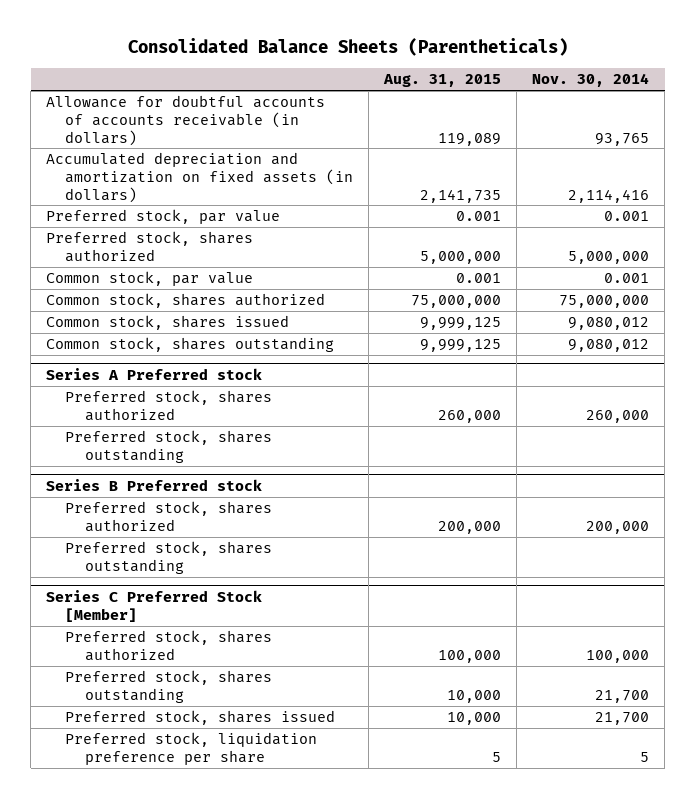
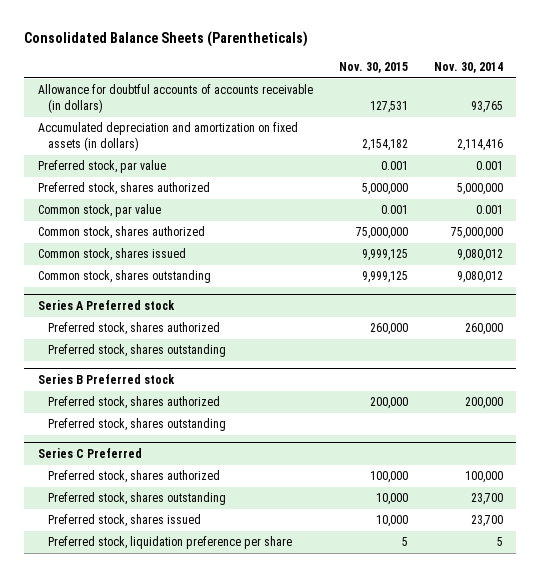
- | Aug. 31, 2015 | Nov. 30, 2014
+ | Nov. 30, 2015 | Nov. 30, 2014
- Series C Preferred Stock [Member]
+ Series C Preferred
- Preferred stock, shares outstanding | 10,000 | 21,700
- Preferred stock, shares issued | 10,000 | 21,700
+ Preferred stock, shares outstanding | 10,000 | 23,700
+ Preferred stock, shares issued | 10,000 | 23,700

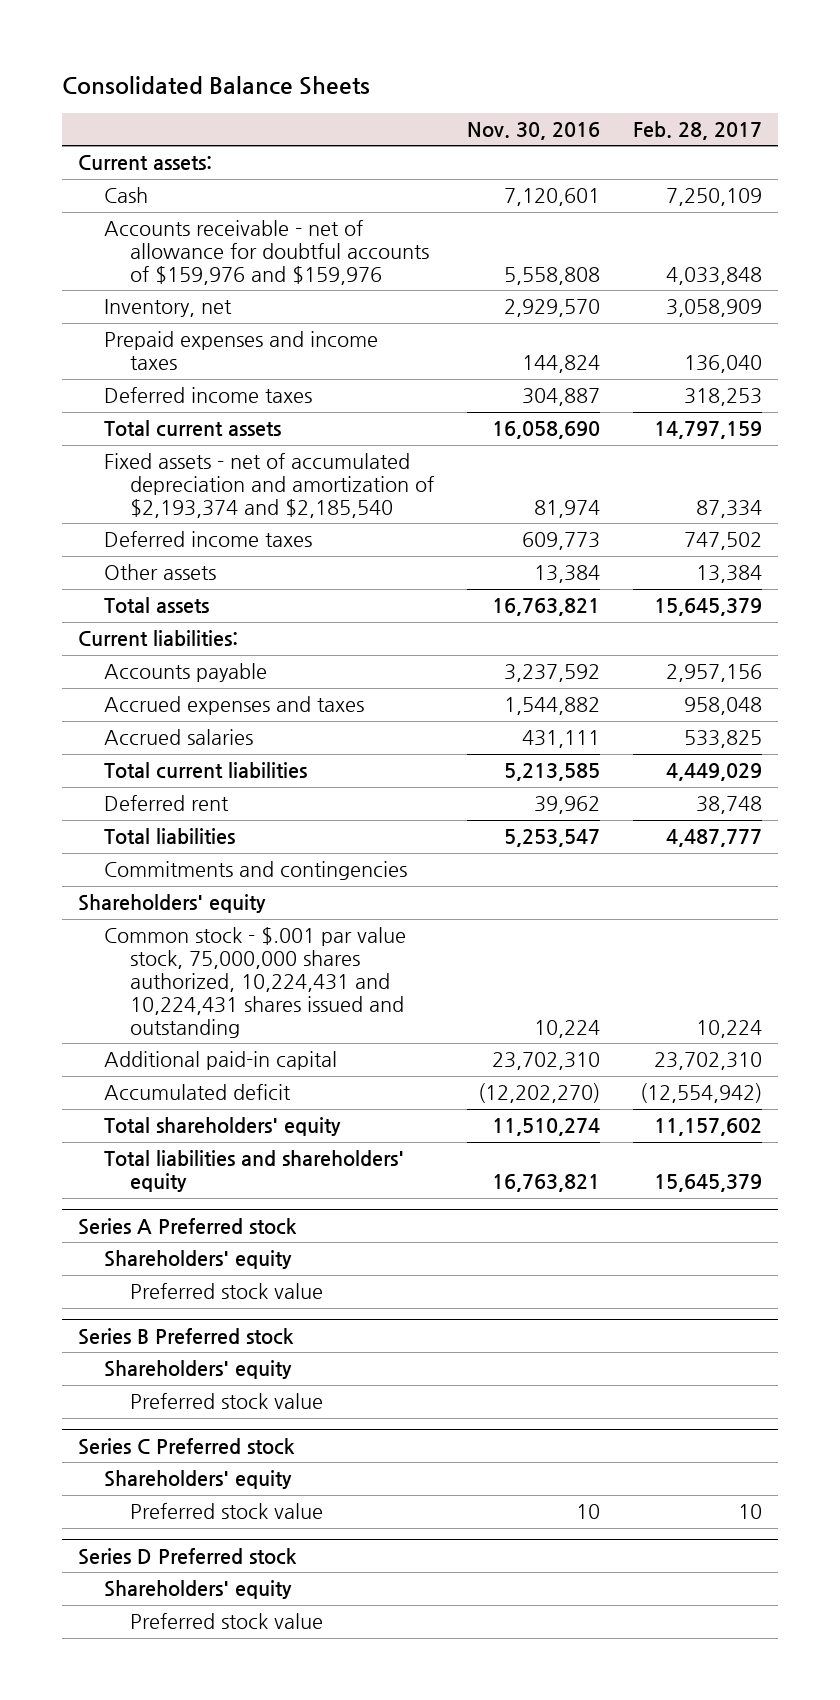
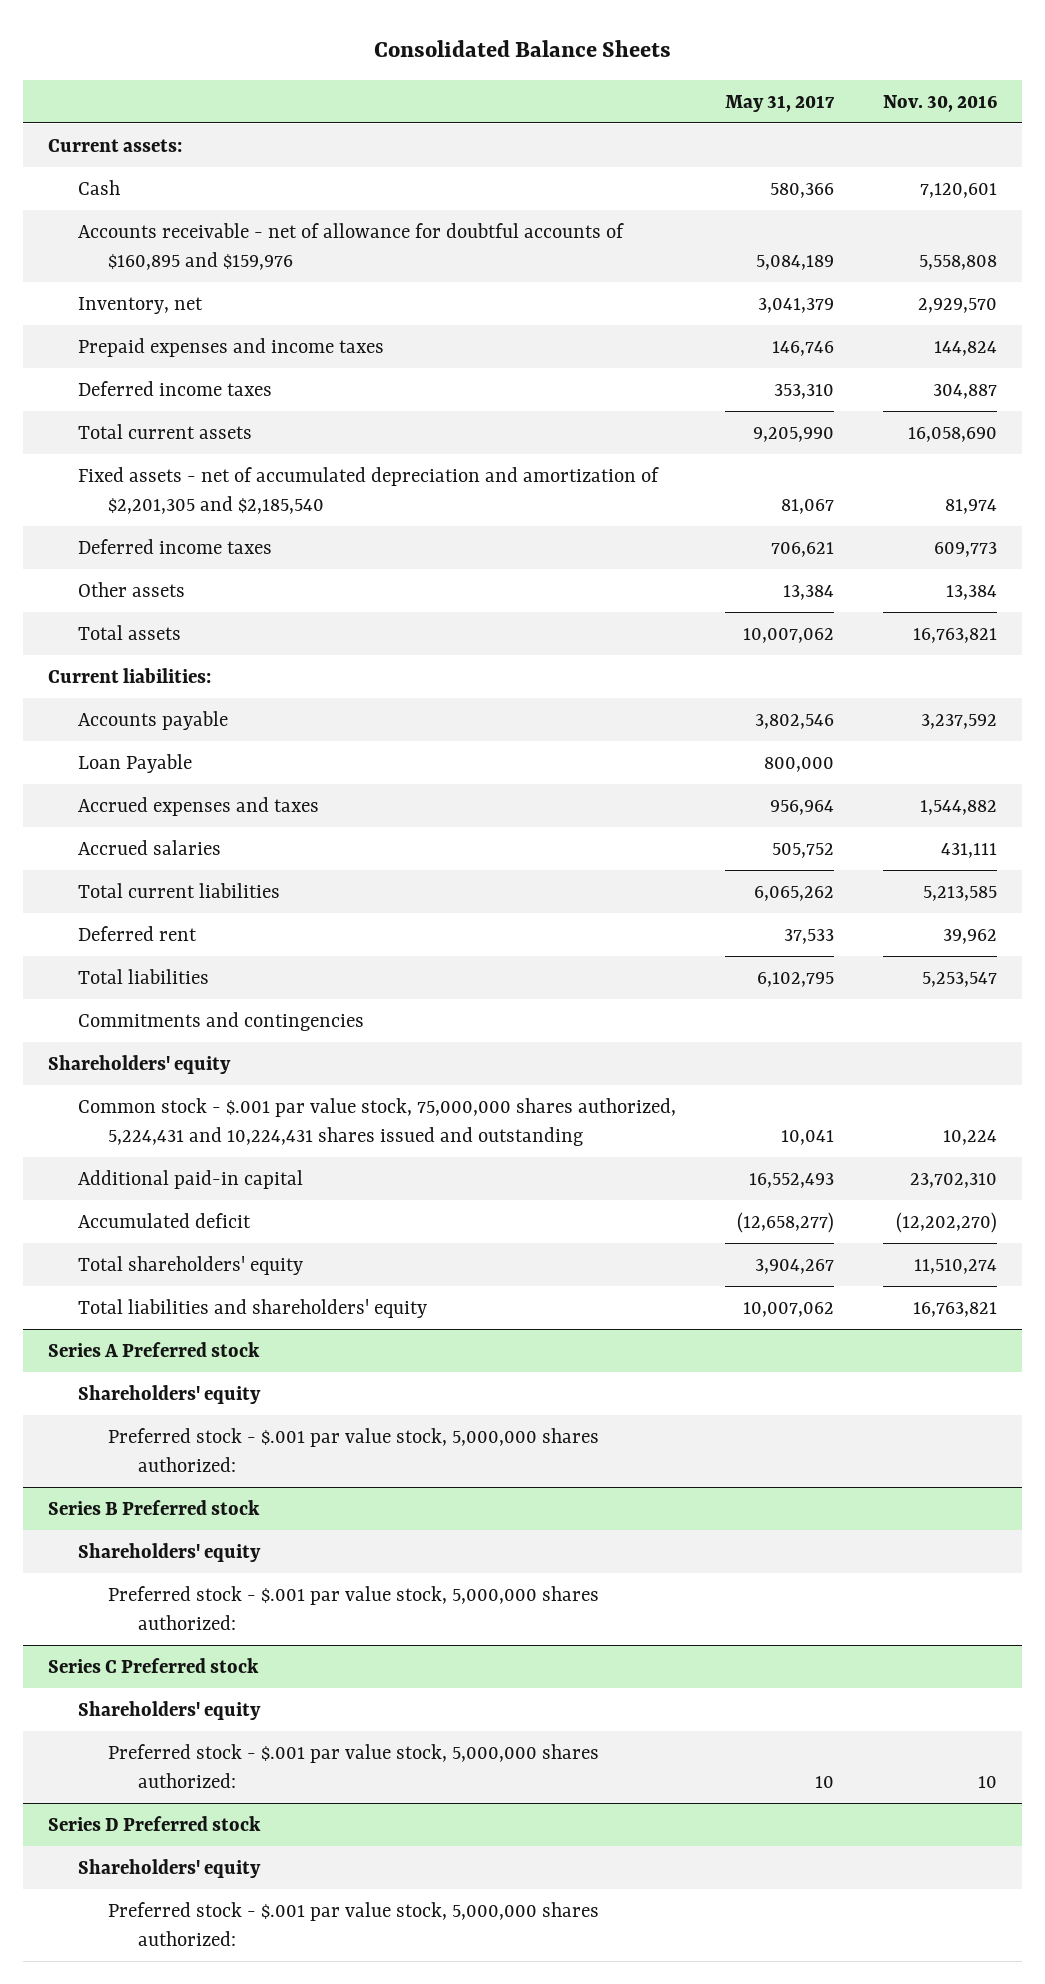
- | Nov. 30, 2016 | Feb. 28, 2017
+ | May 31, 2017 | Nov. 30, 2016
- Accounts receivable - net of allowance for doubtful accounts of $159,976 and $159,976 | 5,558,808 | 4,033,848
+ Accounts receivable - net of allowance for doubtful accounts of $160,895 and $159,976 | 5,084,189 | 5,558,808
- Fixed assets - net of accumulated depreciation and amortization of $2,193,374 and $2,185,540 | 81,974 | 87,334
+ Fixed assets - net of accumulated depreciation and amortization of $2,201,305 and $2,185,540 | 81,067 | 81,974
+ Loan Payable | 800,000 |
- Common stock - $.001 par value stock, 75,000,000 shares authorized, 10,224,431 and 10,224,431 shares issued and outstanding | 10,224 | 10,224
+ Common stock - $.001 par value stock, 75,000,000 shares authorized, 5,224,431 and 10,224,431 shares issued and outstanding | 10,041 | 10,224
@ Series A Preferred stock
- Preferred stock value
+ Preferred stock - $.001 par value stock, 5,000,000 shares authorized:
@ Series B Preferred stock
- Preferred stock value
+ Preferred stock - $.001 par value stock, 5,000,000 shares authorized:
@ Series C Preferred stock
- Preferred stock value | 10 | 10
+ Preferred stock - $.001 par value stock, 5,000,000 shares authorized: | 10 | 10
@ Series D Preferred stock
- Preferred stock value
+ Preferred stock - $.001 par value stock, 5,000,000 shares authorized:

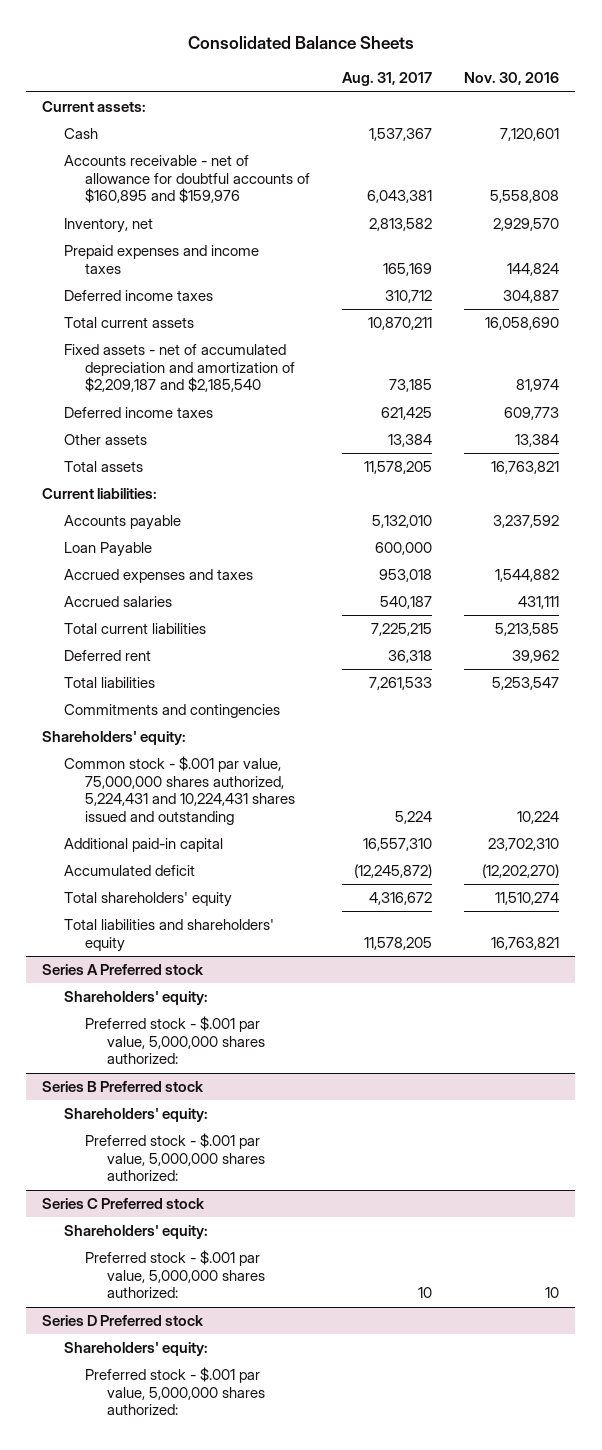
- | May 31, 2017 | Nov. 30, 2016
+ | Aug. 31, 2017 | Nov. 30, 2016
- Fixed assets - net of accumulated depreciation and amortization of $2,201,305 and $2,185,540 | 81,067 | 81,974
+ Fixed assets - net of accumulated depreciation and amortization of $2,209,187 and $2,185,540 | 73,185 | 81,974
- Shareholders' equity
- Common stock - $.001 par value stock, 75,000,000 shares authorized, 5,224,431 and 10,224,431 shares issued and outstanding | 10,041 | 10,224
+ Shareholders' equity:
+ Common stock - $.001 par value, 75,000,000 shares authorized, 5,224,431 and 10,224,431 shares issued and outstanding | 5,224 | 10,224
@ Series A Preferred stock
- Shareholders' equity
- Preferred stock - $.001 par value stock, 5,000,000 shares authorized:
+ Shareholders' equity:
+ Preferred stock - $.001 par value, 5,000,000 shares authorized:
@ Series B Preferred stock
- Shareholders' equity
- Preferred stock - $.001 par value stock, 5,000,000 shares authorized:
+ Shareholders' equity:
+ Preferred stock - $.001 par value, 5,000,000 shares authorized:
@ Series C Preferred stock
- Shareholders' equity
- Preferred stock - $.001 par value stock, 5,000,000 shares authorized: | 10 | 10
+ Shareholders' equity:
+ Preferred stock - $.001 par value, 5,000,000 shares authorized: | 10 | 10
@ Series D Preferred stock
- Shareholders' equity
- Preferred stock - $.001 par value stock, 5,000,000 shares authorized:
+ Shareholders' equity:
+ Preferred stock - $.001 par value, 5,000,000 shares authorized:

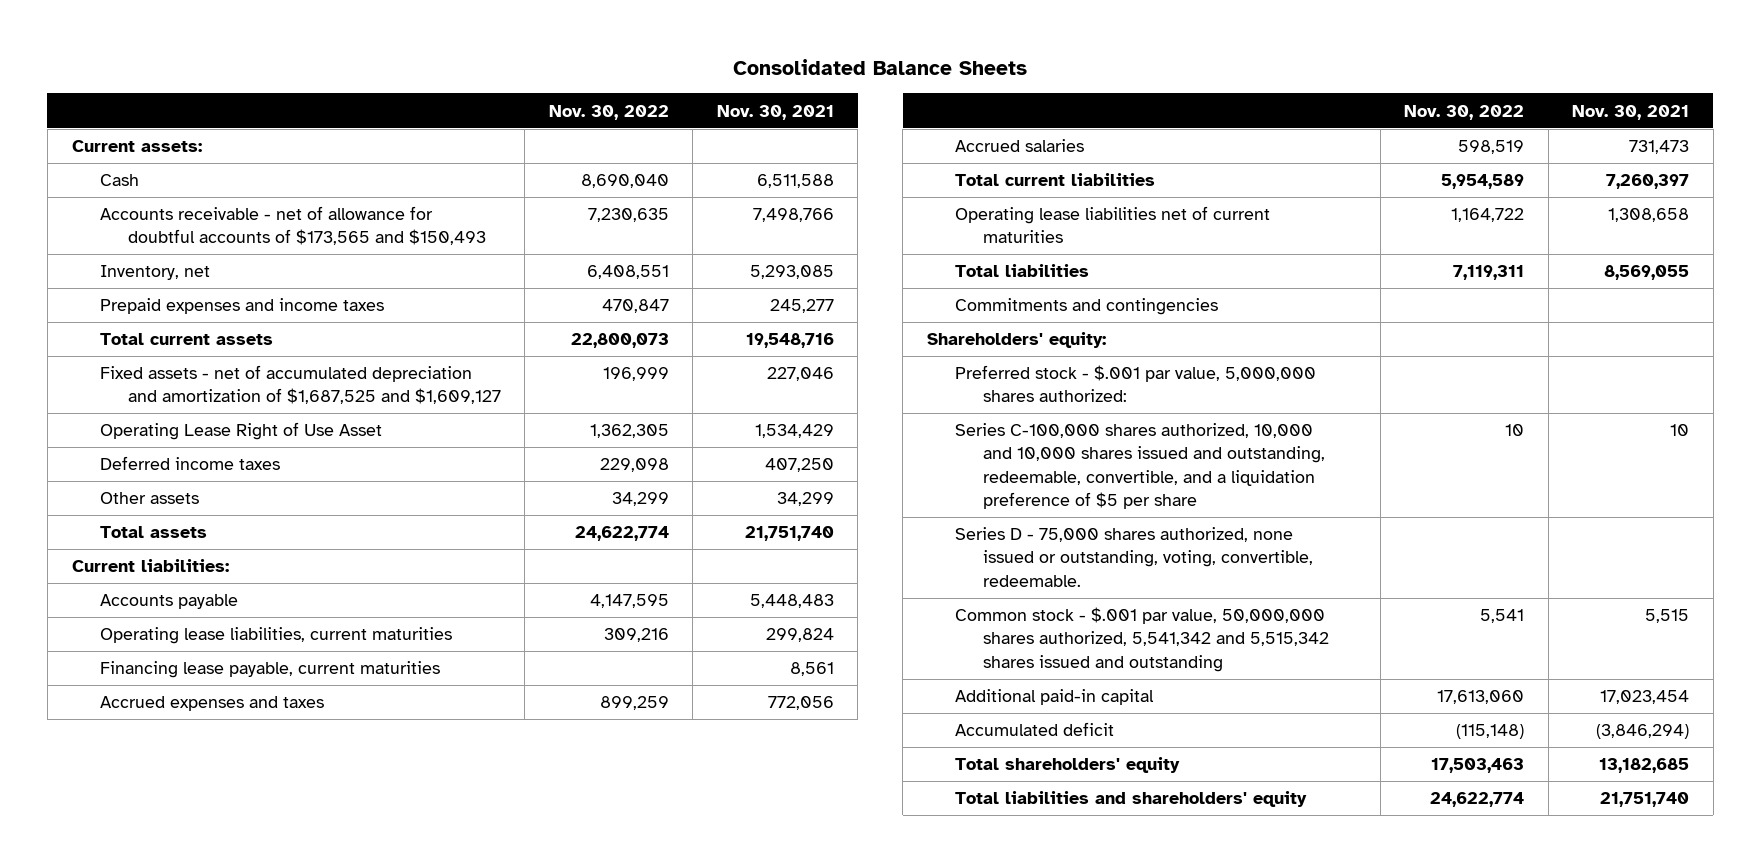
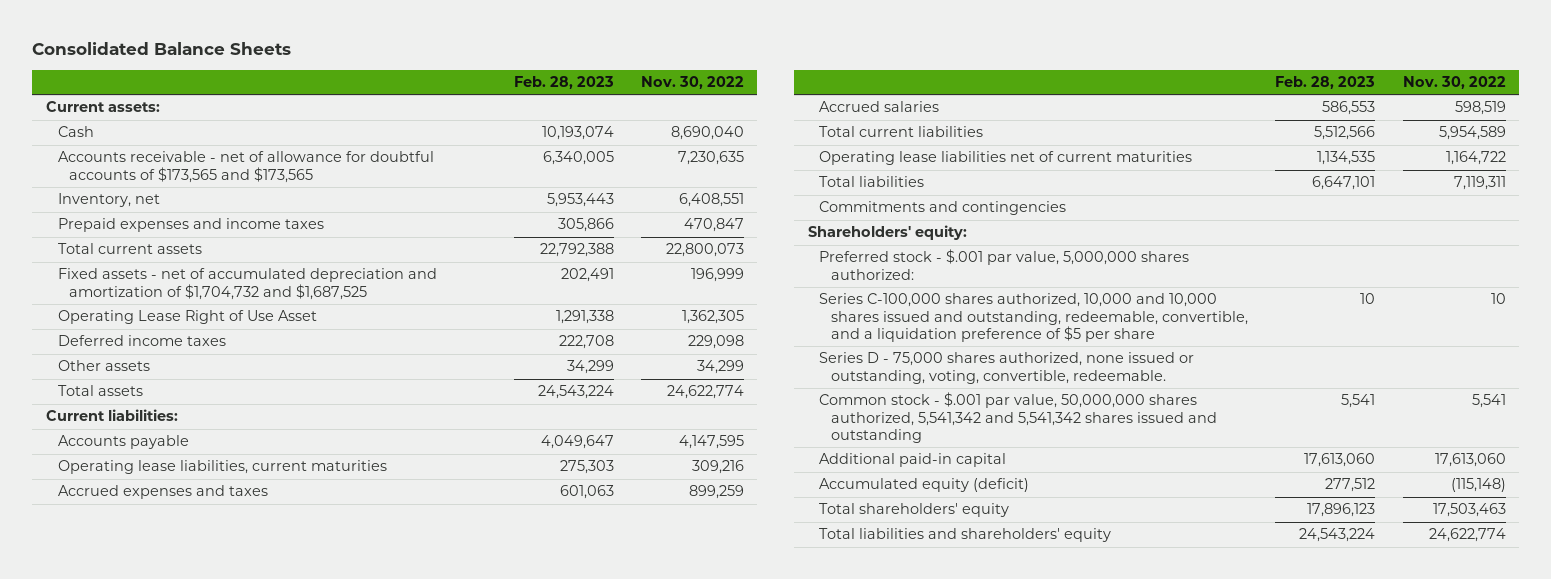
- | Nov. 30, 2022 | Nov. 30, 2021
+ | Feb. 28, 2023 | Nov. 30, 2022
- Accounts receivable - net of allowance for doubtful accounts of $173,565 and $150,493 | 7,230,635 | 7,498,766
+ Accounts receivable - net of allowance for doubtful accounts of $173,565 and $173,565 | 6,340,005 | 7,230,635
- Fixed assets - net of accumulated depreciation and amortization of $1,687,525 and $1,609,127 | 196,999 | 227,046
+ Fixed assets - net of accumulated depreciation and amortization of $1,704,732 and $1,687,525 | 202,491 | 196,999
- Financing lease payable, current maturities | | 8,561
- Common stock - $.001 par value, 50,000,000 shares authorized, 5,541,342 and 5,515,342 shares issued and outstanding | 5,541 | 5,515
+ Common stock - $.001 par value, 50,000,000 shares authorized, 5,541,342 and 5,541,342 shares issued and outstanding | 5,541 | 5,541
- Accumulated deficit | (115,148) | (3,846,294)
+ Accumulated equity (deficit) | 277,512 | (115,148)

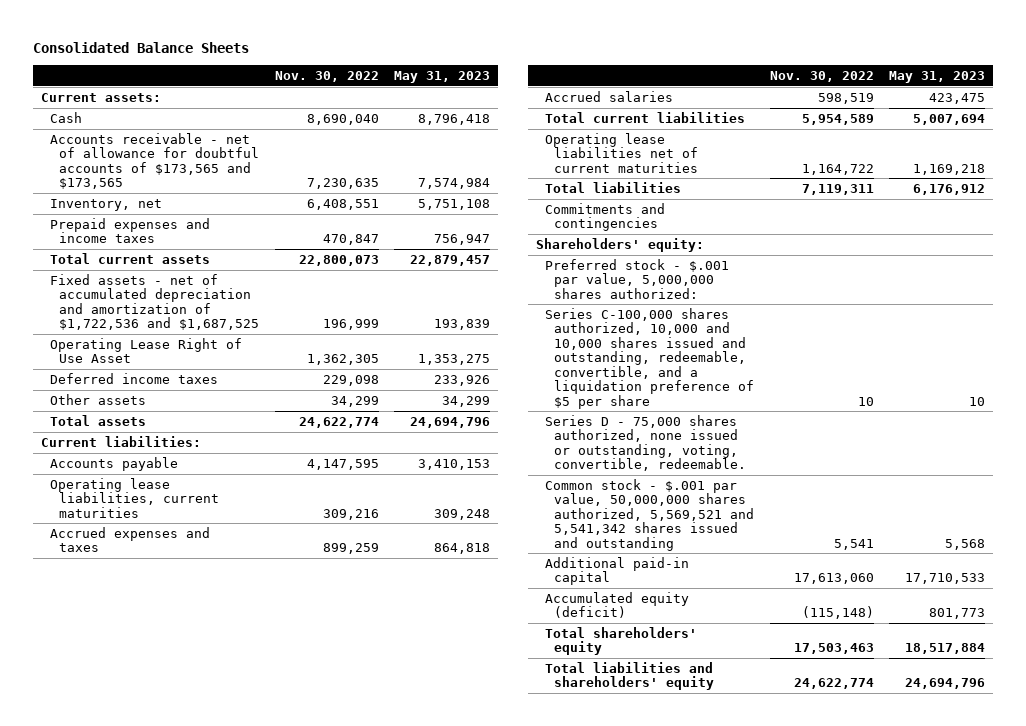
- | Feb. 28, 2023 | Nov. 30, 2022
+ | Nov. 30, 2022 | May 31, 2023
- Fixed assets - net of accumulated depreciation and amortization of $1,704,732 and $1,687,525 | 202,491 | 196,999
+ Fixed assets - net of accumulated depreciation and amortization of $1,722,536 and $1,687,525 | 196,999 | 193,839
- Common stock - $.001 par value, 50,000,000 shares authorized, 5,541,342 and 5,541,342 shares issued and outstanding | 5,541 | 5,541
+ Common stock - $.001 par value, 50,000,000 shares authorized, 5,569,521 and 5,541,342 shares issued and outstanding | 5,541 | 5,568

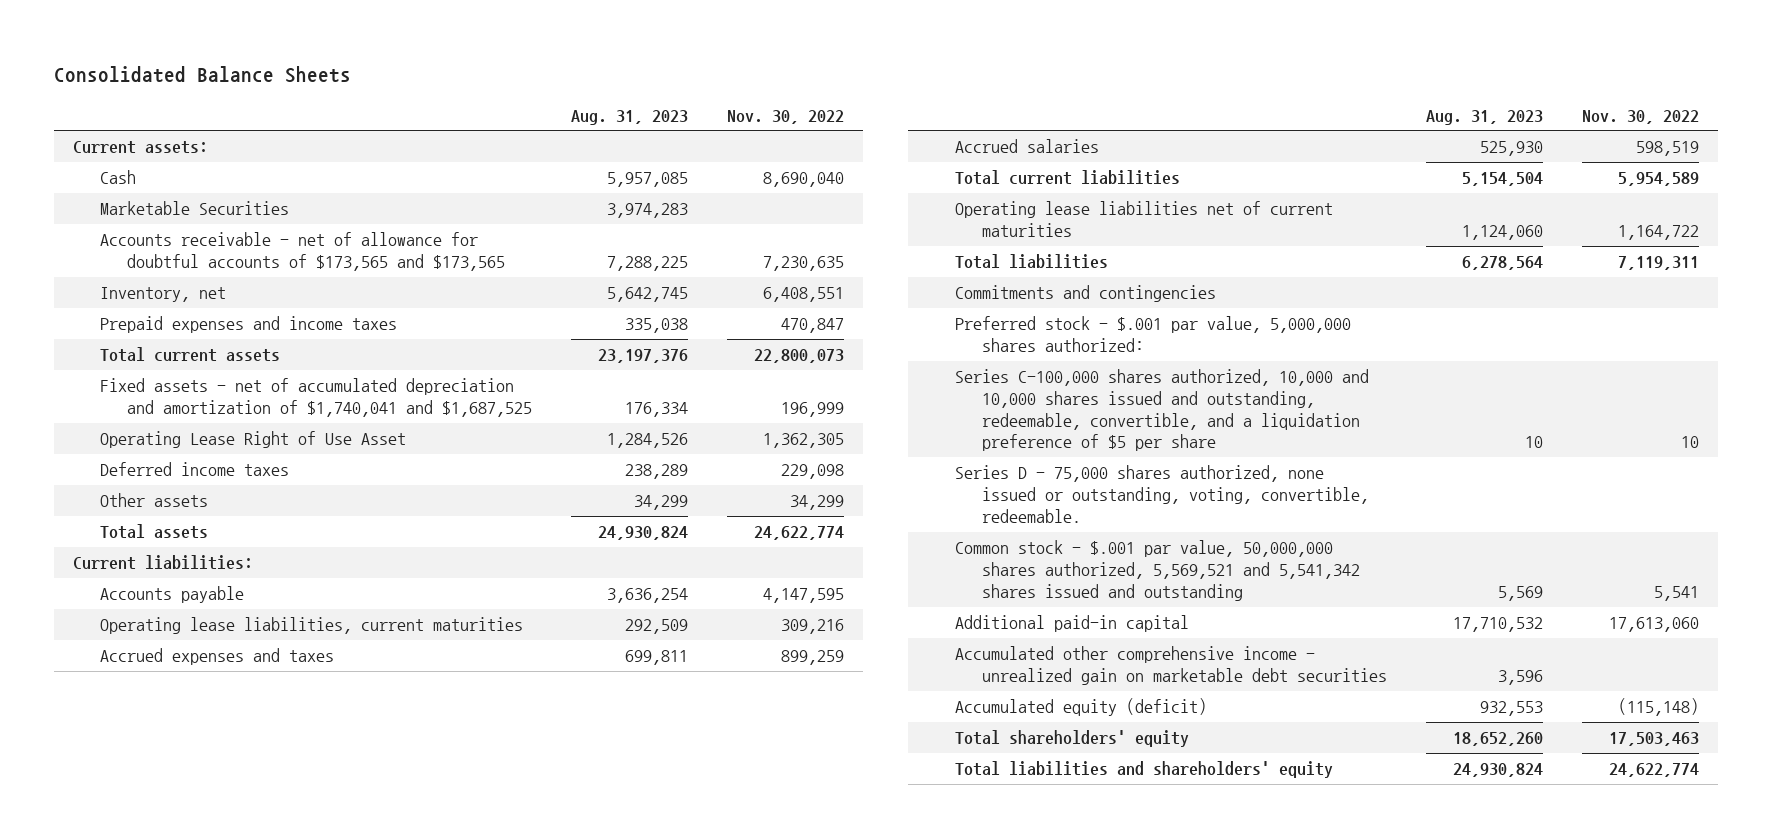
- | Nov. 30, 2022 | May 31, 2023
+ | Aug. 31, 2023 | Nov. 30, 2022
+ Marketable Securities | 3,974,283 |
- Fixed assets - net of accumulated depreciation and amortization of $1,722,536 and $1,687,525 | 196,999 | 193,839
+ Fixed assets - net of accumulated depreciation and amortization of $1,740,041 and $1,687,525 | 176,334 | 196,999
- Shareholders' equity:
+ Accumulated other comprehensive income - unrealized gain on marketable debt securities | 3,596 |

